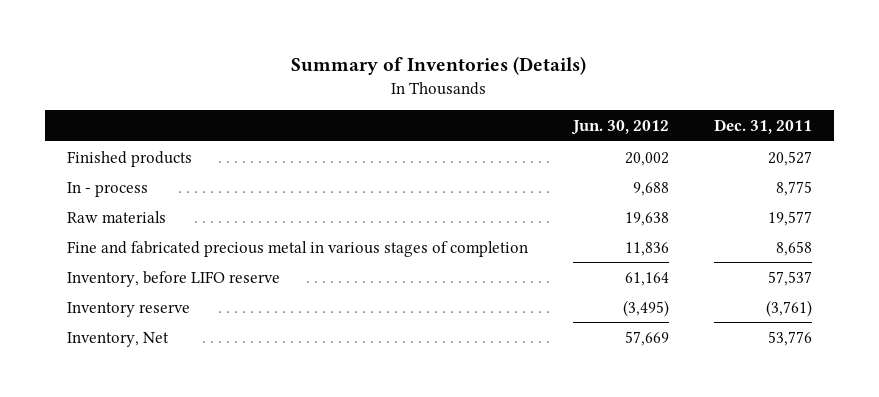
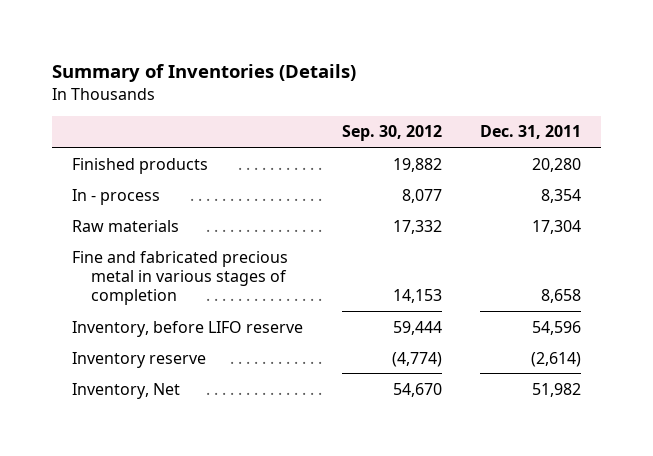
- | Jun. 30, 2012 | Dec. 31, 2011
+ | Sep. 30, 2012 | Dec. 31, 2011
- Finished products | 20,002 | 20,527
- In - process | 9,688 | 8,775
- Raw materials | 19,638 | 19,577
+ Finished products | 19,882 | 20,280
+ In - process | 8,077 | 8,354
+ Raw materials | 17,332 | 17,304
- Inventory, before LIFO reserve | 61,164 | 57,537
- Inventory reserve | (3,495) | (3,761)
- Inventory, Net | 57,669 | 53,776
+ Inventory, before LIFO reserve | 59,444 | 54,596
+ Inventory reserve | (4,774) | (2,614)
+ Inventory, Net | 54,670 | 51,982

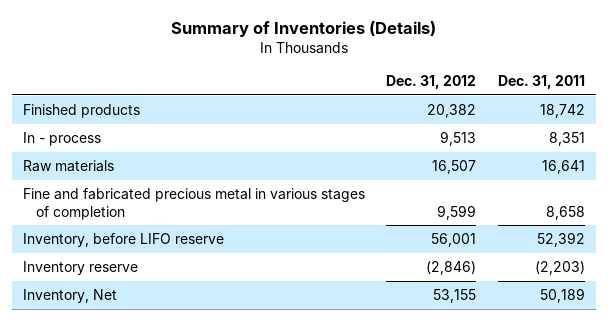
- | Sep. 30, 2012 | Dec. 31, 2011
+ | Dec. 31, 2012 | Dec. 31, 2011
- Finished products | 19,882 | 20,280
- In - process | 8,077 | 8,354
- Raw materials | 17,332 | 17,304
+ Finished products | 20,382 | 18,742
+ In - process | 9,513 | 8,351
+ Raw materials | 16,507 | 16,641
- Inventory, before LIFO reserve | 59,444 | 54,596
- Inventory reserve | (4,774) | (2,614)
- Inventory, Net | 54,670 | 51,982
+ Inventory, before LIFO reserve | 56,001 | 52,392
+ Inventory reserve | (2,846) | (2,203)
+ Inventory, Net | 53,155 | 50,189

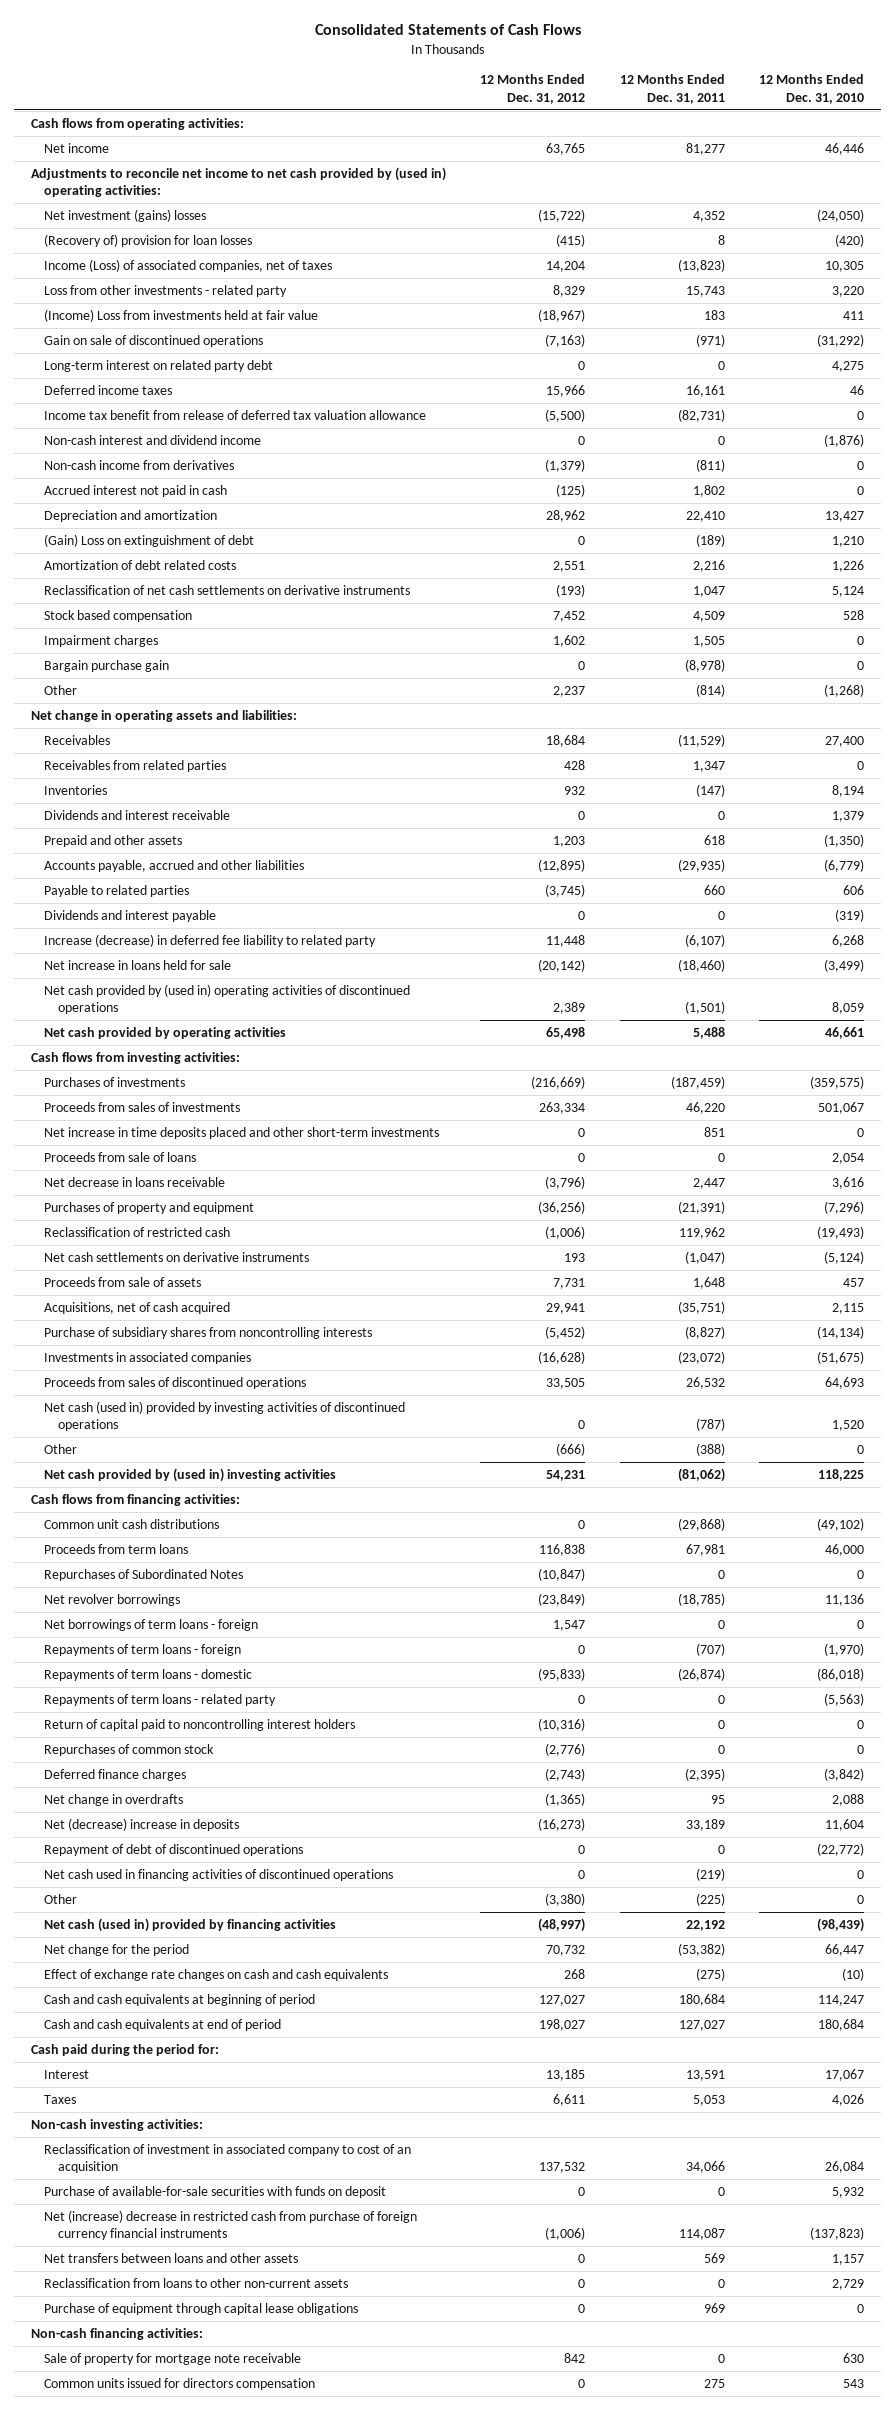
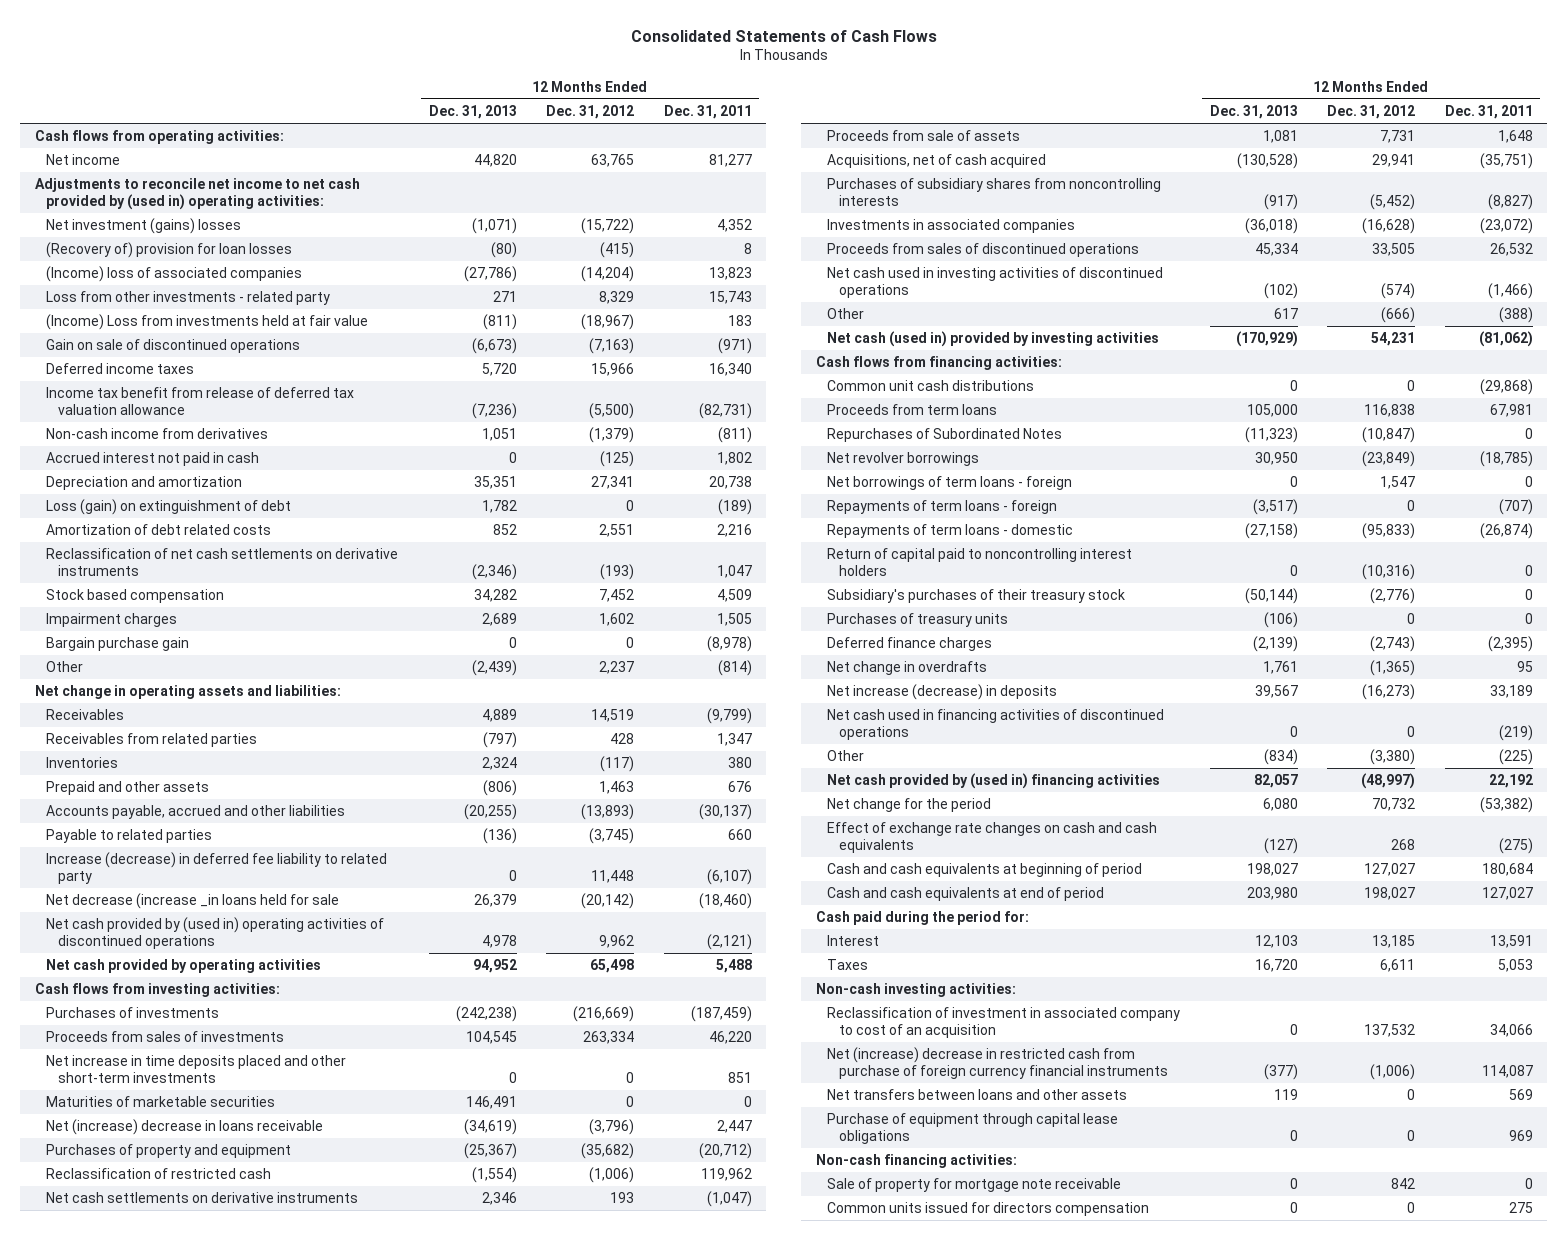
- | 12 Months Ended Dec. 31, 2012 | 12 Months Ended Dec. 31, 2011 | 12 Months Ended Dec. 31, 2010
+ | 12 Months Ended Dec. 31, 2013 | 12 Months Ended Dec. 31, 2012 | 12 Months Ended Dec. 31, 2011
- Income (Loss) of associated companies, net of taxes | 14,204 | (13,823) | 10,305
+ (Income) loss of associated companies | (27,786) | (14,204) | 13,823
- Long-term interest on related party debt | 0 | 0 | 4,275
- Deferred income taxes | 15,966 | 16,161 | 46
+ Deferred income taxes | 5,720 | 15,966 | 16,340
- Non-cash interest and dividend income | 0 | 0 | (1,876)
- Depreciation and amortization | 28,962 | 22,410 | 13,427
- (Gain) Loss on extinguishment of debt | 0 | (189) | 1,210
+ Depreciation and amortization | 35,351 | 27,341 | 20,738
+ Loss (gain) on extinguishment of debt | 1,782 | 0 | (189)
- Receivables | 18,684 | (11,529) | 27,400
+ Receivables | 4,889 | 14,519 | (9,799)
- Inventories | 932 | (147) | 8,194
- Dividends and interest receivable | 0 | 0 | 1,379
- Prepaid and other assets | 1,203 | 618 | (1,350)
- Accounts payable, accrued and other liabilities | (12,895) | (29,935) | (6,779)
+ Inventories | 2,324 | (117) | 380
+ Prepaid and other assets | (806) | 1,463 | 676
+ Accounts payable, accrued and other liabilities | (20,255) | (13,893) | (30,137)
- Dividends and interest payable | 0 | 0 | (319)
- Net increase in loans held for sale | (20,142) | (18,460) | (3,499)
- Net cash provided by (used in) operating activities of discontinued operations | 2,389 | (1,501) | 8,059
+ Net decrease (increase _in loans held for sale | 26,379 | (20,142) | (18,460)
+ Net cash provided by (used in) operating activities of discontinued operations | 4,978 | 9,962 | (2,121)
- Proceeds from sale of loans | 0 | 0 | 2,054
- Net decrease in loans receivable | (3,796) | 2,447 | 3,616
- Purchases of property and equipment | (36,256) | (21,391) | (7,296)
+ Maturities of marketable securities | 146,491 | 0 | 0
+ Net (increase) decrease in loans receivable | (34,619) | (3,796) | 2,447
+ Purchases of property and equipment | (25,367) | (35,682) | (20,712)
- Purchase of subsidiary shares from noncontrolling interests | (5,452) | (8,827) | (14,134)
+ Purchases of subsidiary shares from noncontrolling interests | (917) | (5,452) | (8,827)
- Net cash (used in) provided by investing activities of discontinued operations | 0 | (787) | 1,520
+ Net cash used in investing activities of discontinued operations | (102) | (574) | (1,466)
- Net cash provided by (used in) investing activities | 54,231 | (81,062) | 118,225
+ Net cash (used in) provided by investing activities | (170,929) | 54,231 | (81,062)
- Repayments of term loans - related party | 0 | 0 | (5,563)
- Repurchases of common stock | (2,776) | 0 | 0
+ Subsidiary's purchases of their treasury stock | (50,144) | (2,776) | 0
+ Purchases of treasury units | (106) | 0 | 0
- Net (decrease) increase in deposits | (16,273) | 33,189 | 11,604
- Repayment of debt of discontinued operations | 0 | 0 | (22,772)
+ Net increase (decrease) in deposits | 39,567 | (16,273) | 33,189
- Net cash (used in) provided by financing activities | (48,997) | 22,192 | (98,439)
+ Net cash provided by (used in) financing activities | 82,057 | (48,997) | 22,192
- Purchase of available-for-sale securities with funds on deposit | 0 | 0 | 5,932
- Reclassification from loans to other non-current assets | 0 | 0 | 2,729

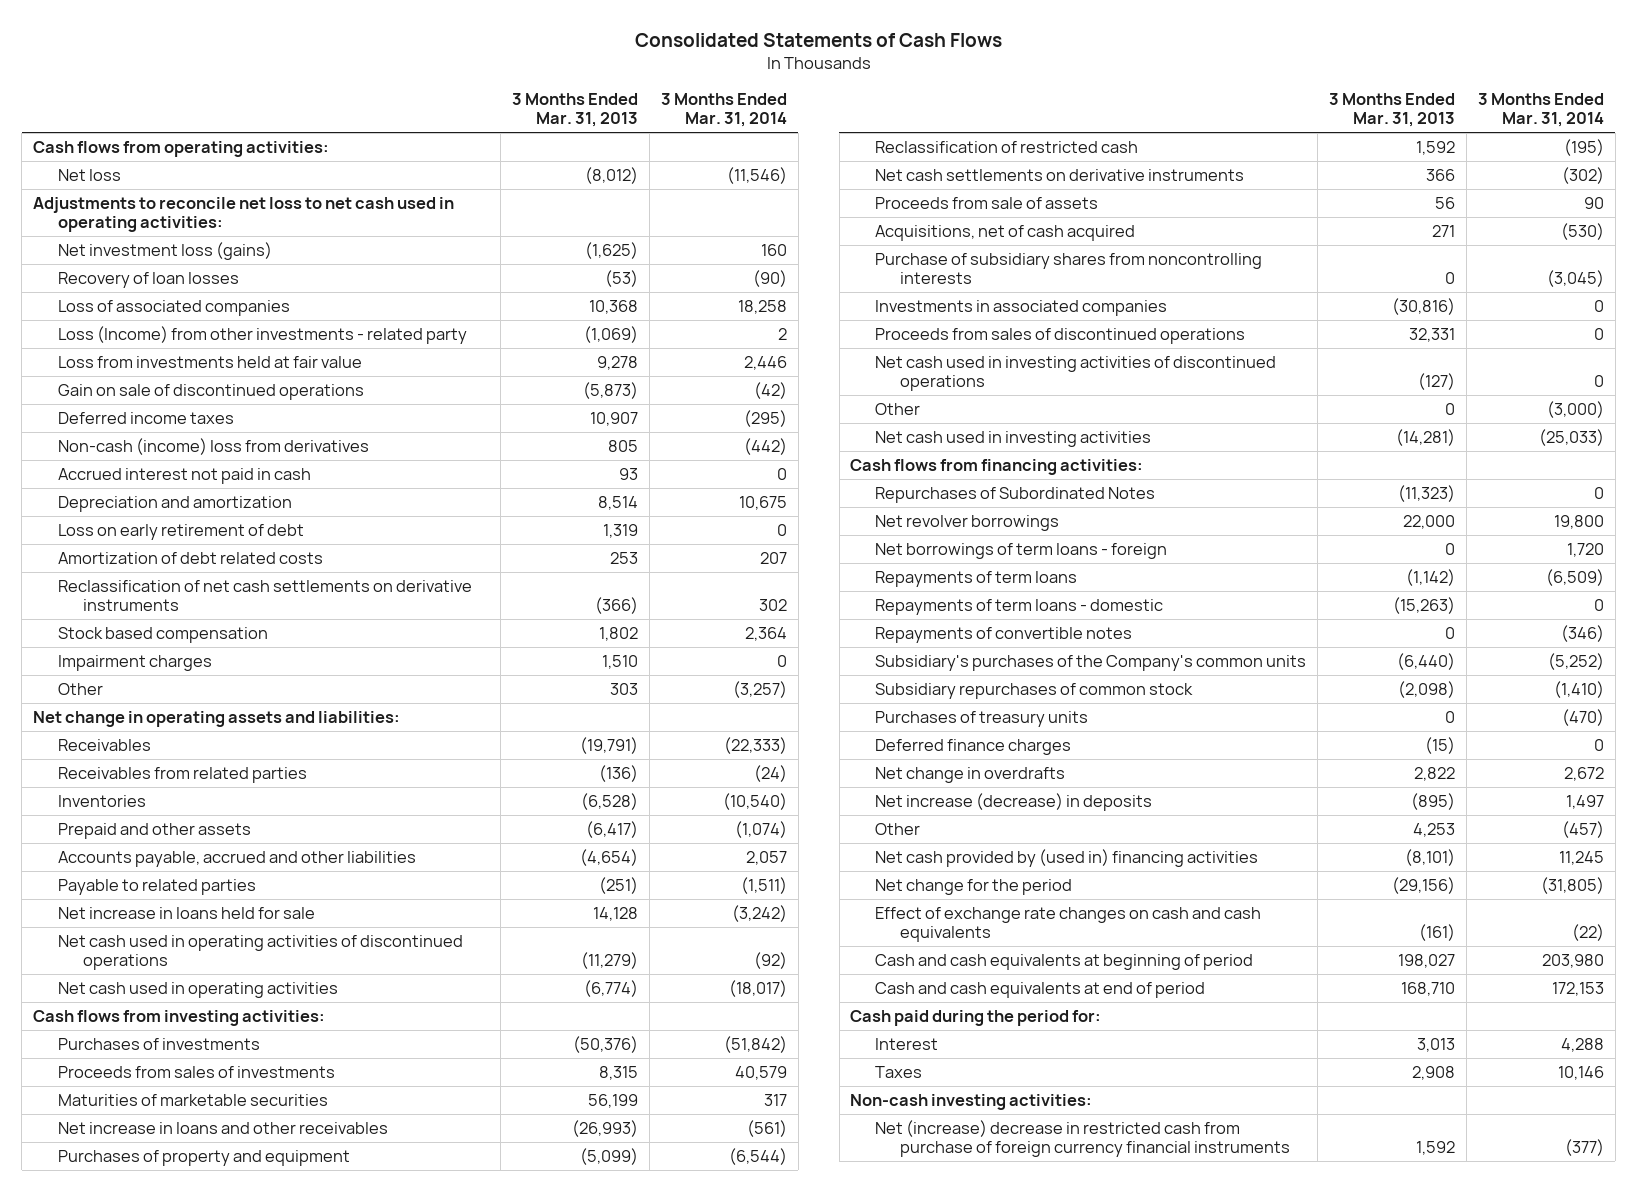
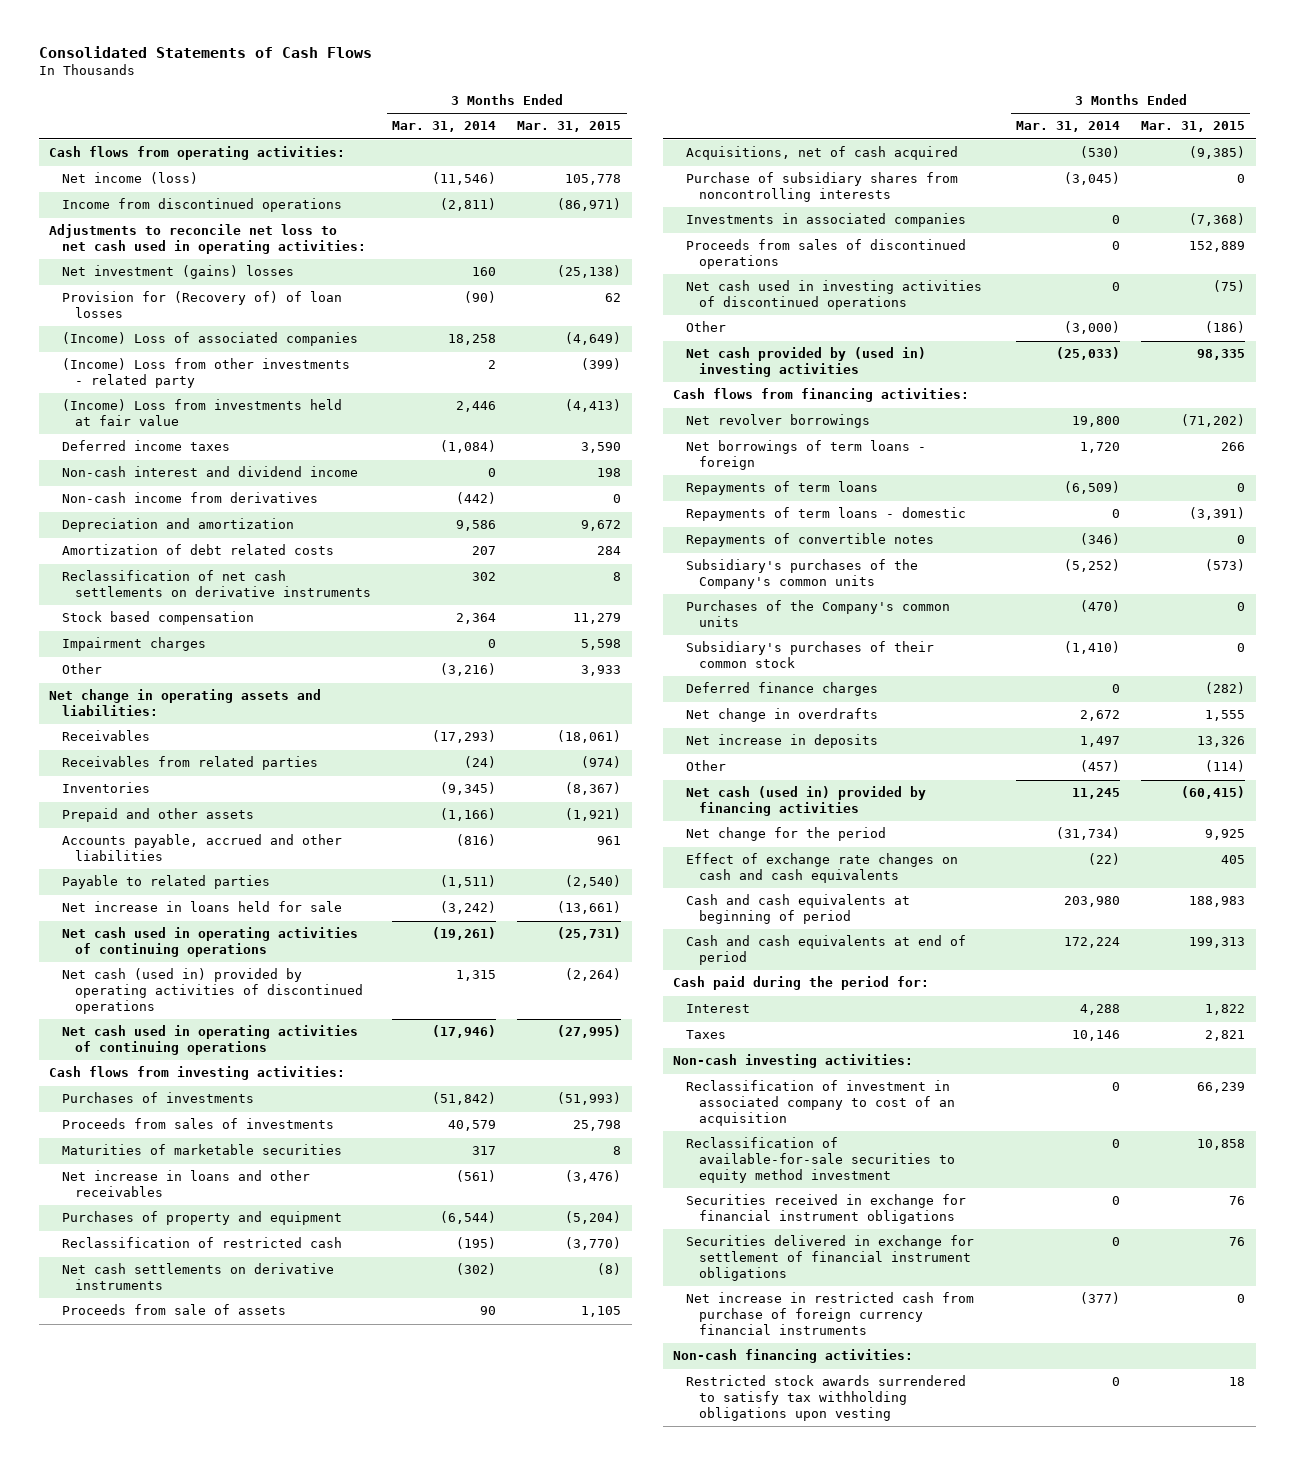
- | 3 Months Ended Mar. 31, 2013 | 3 Months Ended Mar. 31, 2014
+ | 3 Months Ended Mar. 31, 2014 | 3 Months Ended Mar. 31, 2015
- Net loss | (8,012) | (11,546)
+ Net income (loss) | (11,546) | 105,778
+ Income from discontinued operations | (2,811) | (86,971)
- Net investment loss (gains) | (1,625) | 160
- Recovery of loan losses | (53) | (90)
- Loss of associated companies | 10,368 | 18,258
- Loss (Income) from other investments - related party | (1,069) | 2
- Loss from investments held at fair value | 9,278 | 2,446
- Gain on sale of discontinued operations | (5,873) | (42)
- Deferred income taxes | 10,907 | (295)
- Non-cash (income) loss from derivatives | 805 | (442)
- Accrued interest not paid in cash | 93 | 0
- Depreciation and amortization | 8,514 | 10,675
- Loss on early retirement of debt | 1,319 | 0
+ Net investment (gains) losses | 160 | (25,138)
+ Provision for (Recovery of) of loan losses | (90) | 62
+ (Income) Loss of associated companies | 18,258 | (4,649)
+ (Income) Loss from other investments - related party | 2 | (399)
+ (Income) Loss from investments held at fair value | 2,446 | (4,413)
+ Deferred income taxes | (1,084) | 3,590
+ Non-cash interest and dividend income | 0 | 198
+ Non-cash income from derivatives | (442) | 0
+ Depreciation and amortization | 9,586 | 9,672
- Other | 303 | (3,257)
+ Other | (3,216) | 3,933
- Receivables | (19,791) | (22,333)
+ Receivables | (17,293) | (18,061)
- Inventories | (6,528) | (10,540)
- Prepaid and other assets | (6,417) | (1,074)
- Accounts payable, accrued and other liabilities | (4,654) | 2,057
+ Inventories | (9,345) | (8,367)
+ Prepaid and other assets | (1,166) | (1,921)
+ Accounts payable, accrued and other liabilities | (816) | 961
- Net cash used in operating activities of discontinued operations | (11,279) | (92)
- Net cash used in operating activities | (6,774) | (18,017)
+ Net cash used in operating activities of continuing operations | (19,261) | (25,731)
+ Net cash (used in) provided by operating activities of discontinued operations | 1,315 | (2,264)
+ Net cash used in operating activities of continuing operations | (17,946) | (27,995)
- Net cash used in investing activities | (14,281) | (25,033)
+ Net cash provided by (used in) investing activities | (25,033) | 98,335
- Repurchases of Subordinated Notes | (11,323) | 0
- Subsidiary repurchases of common stock | (2,098) | (1,410)
- Purchases of treasury units | 0 | (470)
+ Purchases of the Company's common units | (470) | 0
+ Subsidiary's purchases of their common stock | (1,410) | 0
- Net increase (decrease) in deposits | (895) | 1,497
+ Net increase in deposits | 1,497 | 13,326
- Net cash provided by (used in) financing activities | (8,101) | 11,245
- Net change for the period | (29,156) | (31,805)
+ Net cash (used in) provided by financing activities | 11,245 | (60,415)
+ Net change for the period | (31,734) | 9,925
- Cash and cash equivalents at end of period | 168,710 | 172,153
+ Cash and cash equivalents at end of period | 172,224 | 199,313
- Net (increase) decrease in restricted cash from purchase of foreign currency financial instruments | 1,592 | (377)
+ Reclassification of investment in associated company to cost of an acquisition | 0 | 66,239
+ Reclassification of available-for-sale securities to equity method investment | 0 | 10,858
+ Securities received in exchange for financial instrument obligations | 0 | 76
+ Securities delivered in exchange for settlement of financial instrument obligations | 0 | 76
+ Net increase in restricted cash from purchase of foreign currency financial instruments | (377) | 0
+ Non-cash financing activities:
+ Restricted stock awards surrendered to satisfy tax withholding obligations upon vesting | 0 | 18

